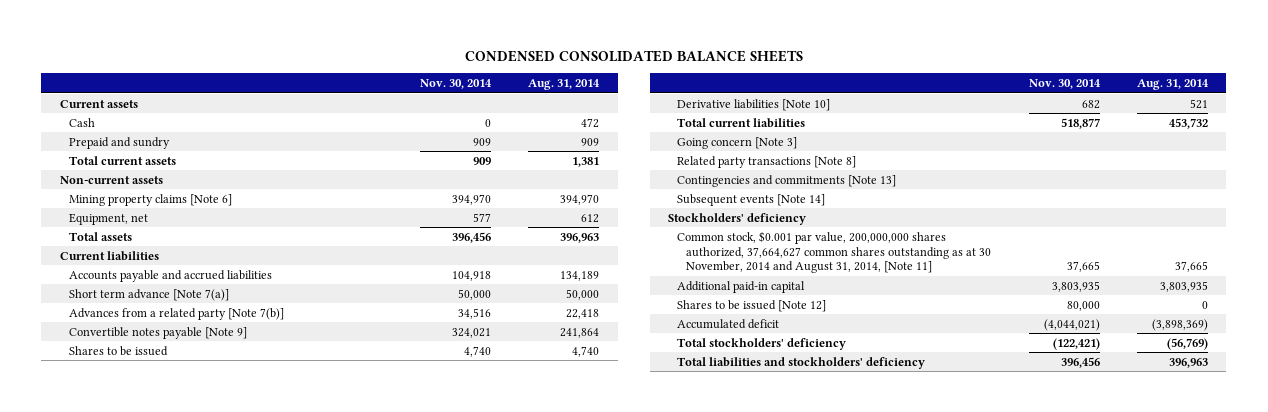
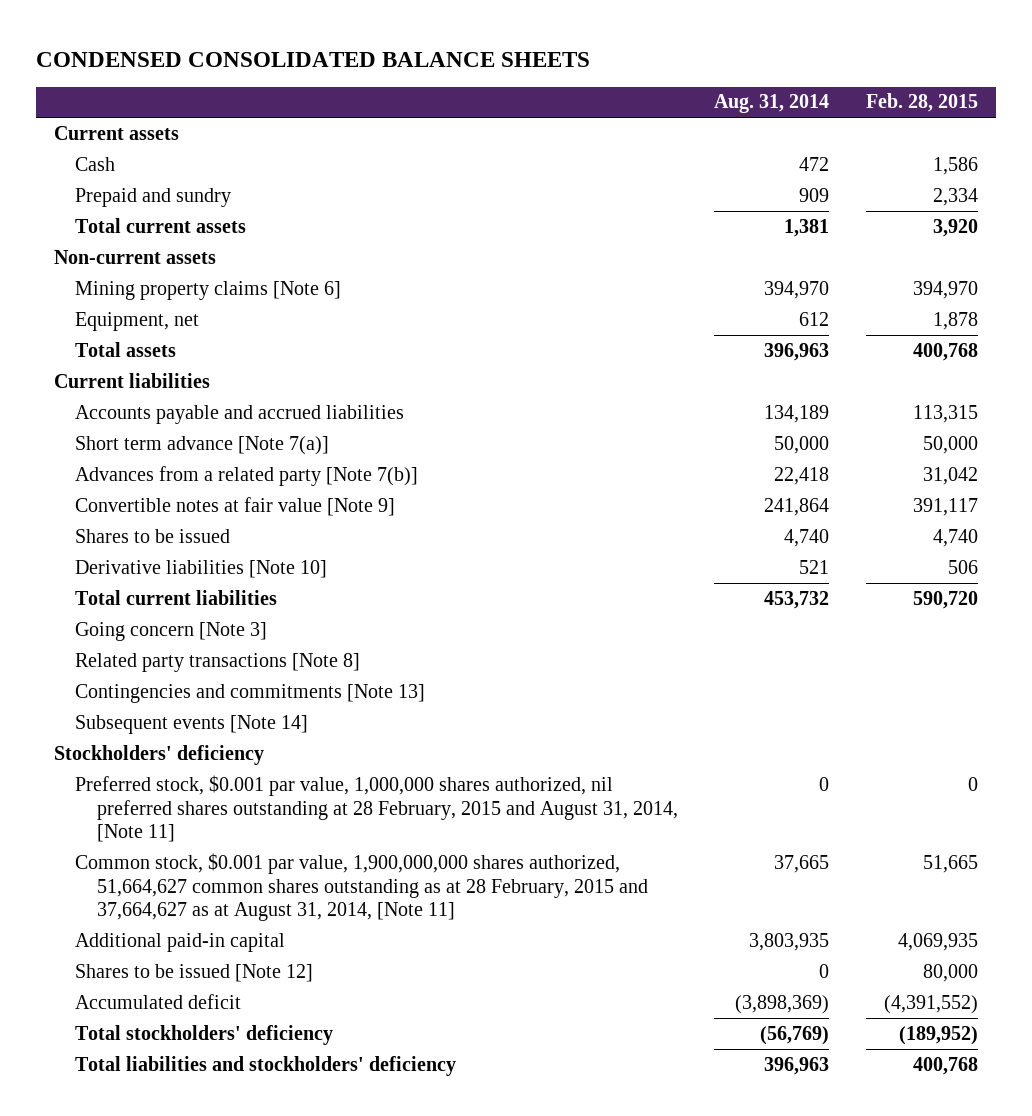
- | Nov. 30, 2014 | Aug. 31, 2014
+ | Aug. 31, 2014 | Feb. 28, 2015
- Convertible notes payable [Note 9] | 324,021 | 241,864
+ Convertible notes at fair value [Note 9] | 241,864 | 391,117
- Common stock, $0.001 par value, 200,000,000 shares authorized, 37,664,627 common shares outstanding as at 30 November, 2014 and August 31, 2014, [Note 11] | 37,665 | 37,665
+ Preferred stock, $0.001 par value, 1,000,000 shares authorized, nil preferred shares outstanding at 28 February, 2015 and August 31, 2014, [Note 11] | 0 | 0
+ Common stock, $0.001 par value, 1,900,000,000 shares authorized, 51,664,627 common shares outstanding as at 28 February, 2015 and 37,664,627 as at August 31, 2014, [Note 11] | 37,665 | 51,665

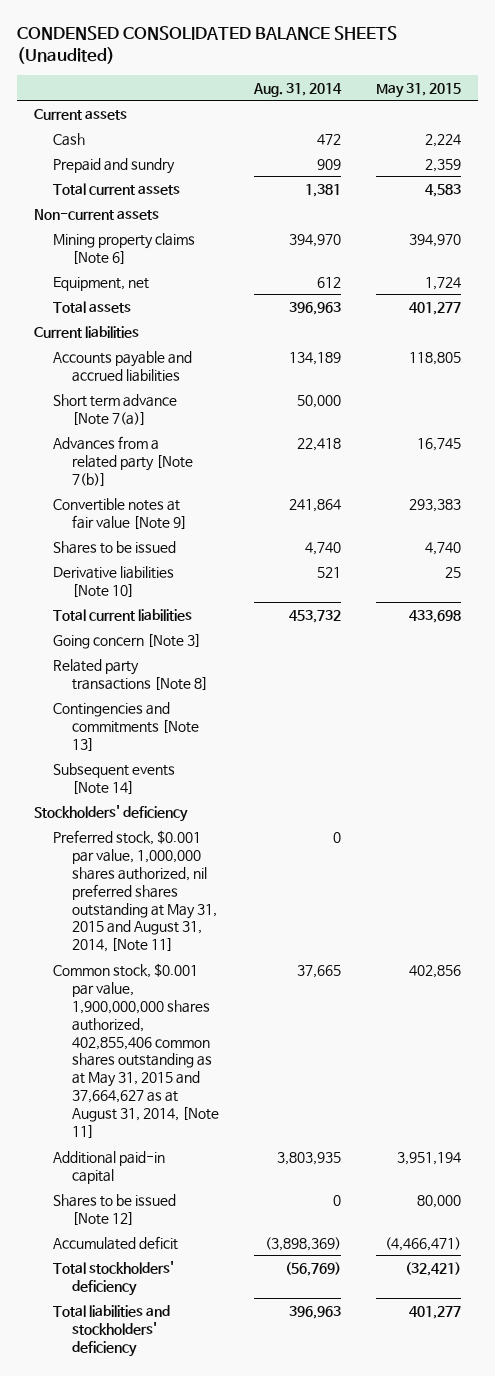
- CONDENSED CONSOLIDATED BALANCE SHEETS
+ CONDENSED CONSOLIDATED BALANCE SHEETS (Unaudited)
- | Aug. 31, 2014 | Feb. 28, 2015
+ | Aug. 31, 2014 | May 31, 2015
- Preferred stock, $0.001 par value, 1,000,000 shares authorized, nil preferred shares outstanding at 28 February, 2015 and August 31, 2014, [Note 11] | 0 | 0
- Common stock, $0.001 par value, 1,900,000,000 shares authorized, 51,664,627 common shares outstanding as at 28 February, 2015 and 37,664,627 as at August 31, 2014, [Note 11] | 37,665 | 51,665
+ Preferred stock, $0.001 par value, 1,000,000 shares authorized, nil preferred shares outstanding at May 31, 2015 and August 31, 2014, [Note 11] | 0 |
+ Common stock, $0.001 par value, 1,900,000,000 shares authorized, 402,855,406 common shares outstanding as at May 31, 2015 and 37,664,627 as at August 31, 2014, [Note 11] | 37,665 | 402,856

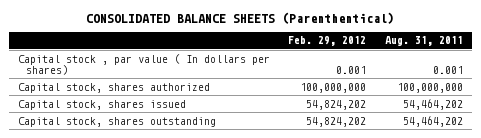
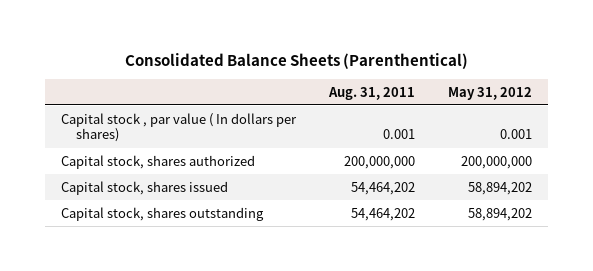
- CONSOLIDATED BALANCE SHEETS (Parenthentical)
+ Consolidated Balance Sheets (Parenthentical)
- | Feb. 29, 2012 | Aug. 31, 2011
+ | Aug. 31, 2011 | May 31, 2012
- Capital stock, shares authorized | 100,000,000 | 100,000,000
+ Capital stock, shares authorized | 200,000,000 | 200,000,000

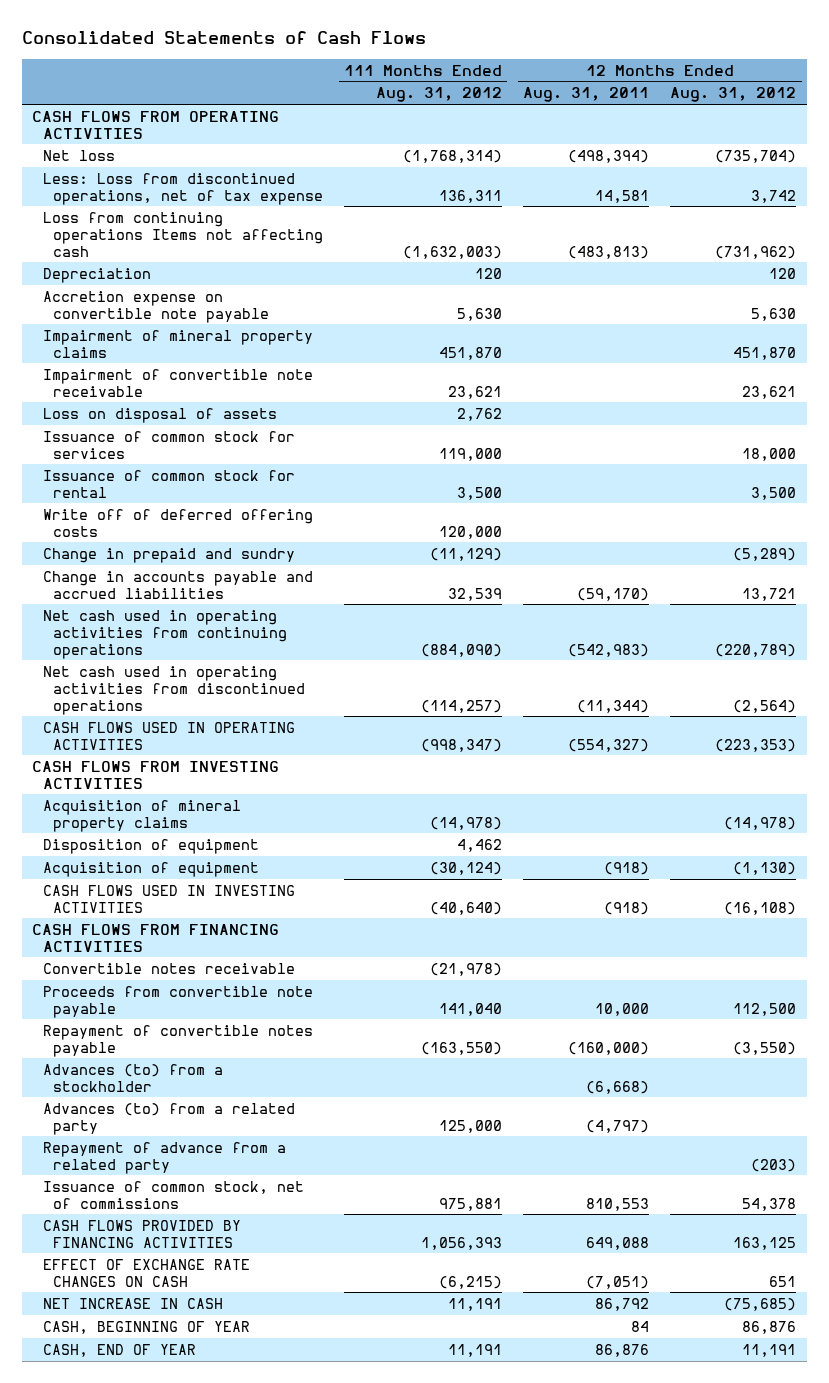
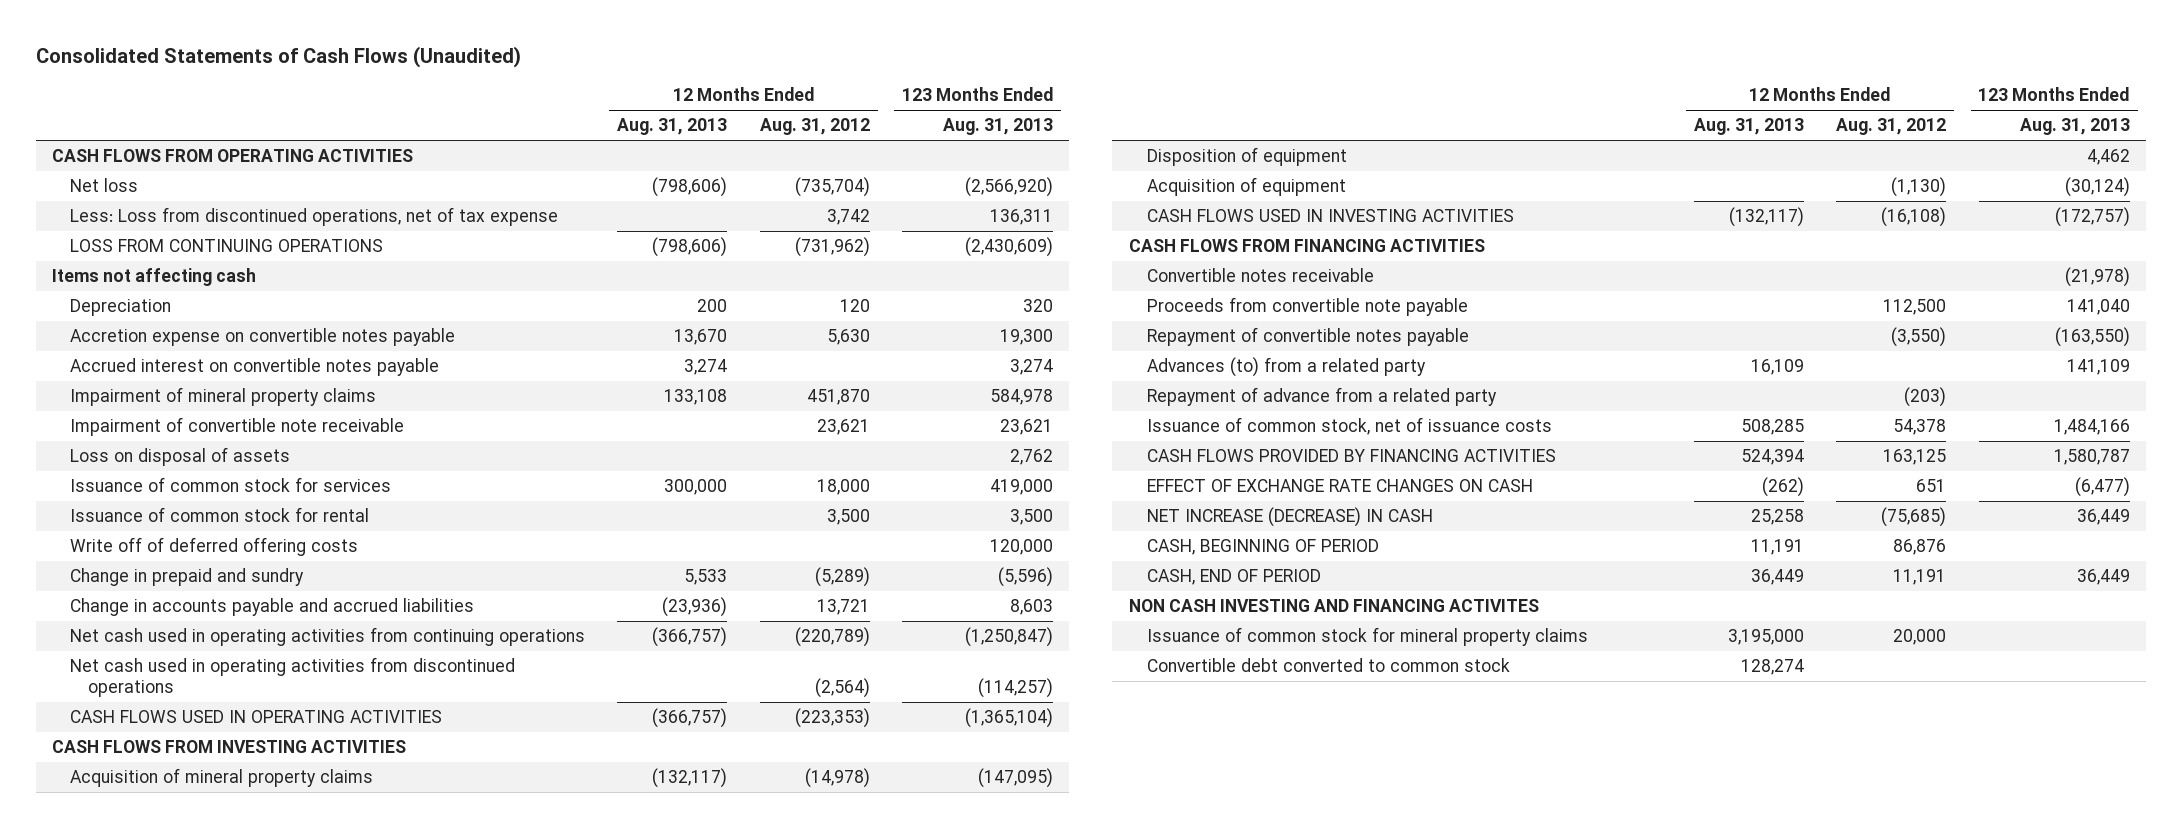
- Consolidated Statements of Cash Flows
+ Consolidated Statements of Cash Flows (Unaudited)
- | 111 Months Ended Aug. 31, 2012 | 12 Months Ended Aug. 31, 2011 | 12 Months Ended Aug. 31, 2012
+ | 12 Months Ended Aug. 31, 2013 | 12 Months Ended Aug. 31, 2012 | 123 Months Ended Aug. 31, 2013
- Loss from continuing operations Items not affecting cash | (1,632,003) | (483,813) | (731,962)
+ LOSS FROM CONTINUING OPERATIONS | (798,606) | (731,962) | (2,430,609)
+ Items not affecting cash
- Accretion expense on convertible note payable | 5,630 | | 5,630
+ Accretion expense on convertible notes payable | 13,670 | 5,630 | 19,300
+ Accrued interest on convertible notes payable | 3,274 | | 3,274
- Advances (to) from a stockholder | | (6,668) |
- Issuance of common stock, net of commissions | 975,881 | 810,553 | 54,378
+ Issuance of common stock, net of issuance costs | 508,285 | 54,378 | 1,484,166
- NET INCREASE IN CASH | 11,191 | 86,792 | (75,685)
- CASH, BEGINNING OF YEAR | | 84 | 86,876
- CASH, END OF YEAR | 11,191 | 86,876 | 11,191
+ NET INCREASE (DECREASE) IN CASH | 25,258 | (75,685) | 36,449
+ CASH, BEGINNING OF PERIOD | 11,191 | 86,876 |
+ CASH, END OF PERIOD | 36,449 | 11,191 | 36,449
+ NON CASH INVESTING AND FINANCING ACTIVITES
+ Issuance of common stock for mineral property claims | 3,195,000 | 20,000 |
+ Convertible debt converted to common stock | 128,274 | |

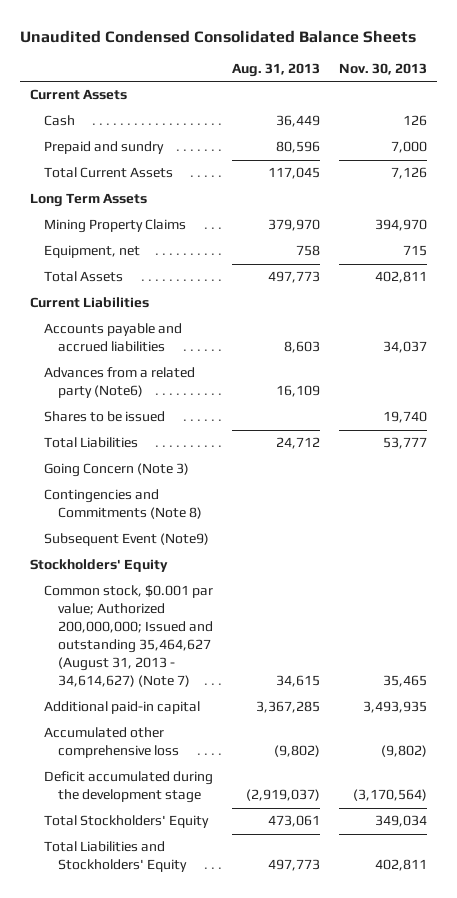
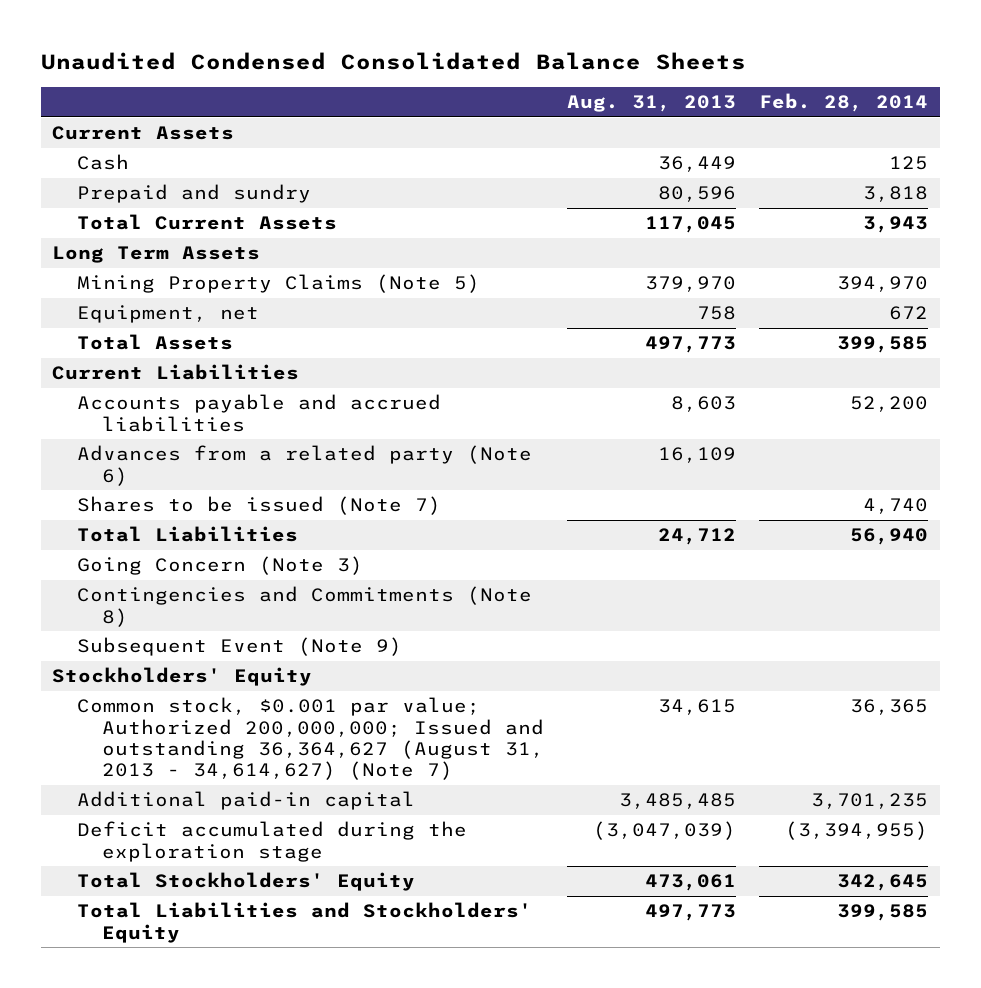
- | Aug. 31, 2013 | Nov. 30, 2013
+ | Aug. 31, 2013 | Feb. 28, 2014
- Mining Property Claims | 379,970 | 394,970
+ Mining Property Claims (Note 5) | 379,970 | 394,970
- Advances from a related party (Note6) | 16,109 |
- Shares to be issued | | 19,740
+ Advances from a related party (Note 6) | 16,109 |
+ Shares to be issued (Note 7) | | 4,740
- Subsequent Event (Note9)
+ Subsequent Event (Note 9)
- Common stock, $0.001 par value; Authorized 200,000,000; Issued and outstanding 35,464,627 (August 31, 2013 - 34,614,627) (Note 7) | 34,615 | 35,465
- Additional paid-in capital | 3,367,285 | 3,493,935
- Accumulated other comprehensive loss | (9,802) | (9,802)
- Deficit accumulated during the development stage | (2,919,037) | (3,170,564)
+ Common stock, $0.001 par value; Authorized 200,000,000; Issued and outstanding 36,364,627 (August 31, 2013 - 34,614,627) (Note 7) | 34,615 | 36,365
+ Additional paid-in capital | 3,485,485 | 3,701,235
+ Deficit accumulated during the exploration stage | (3,047,039) | (3,394,955)

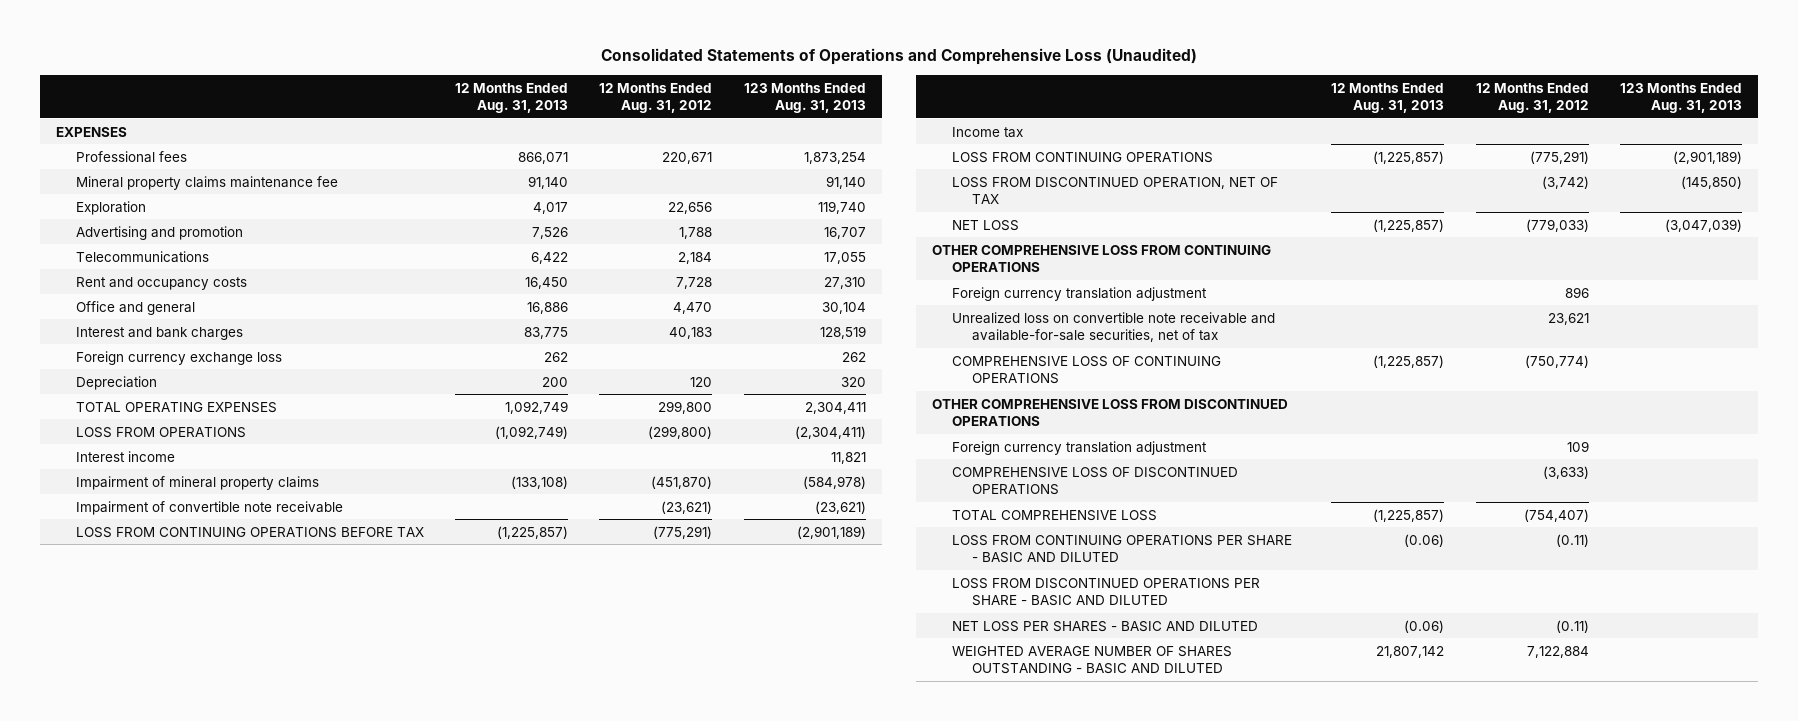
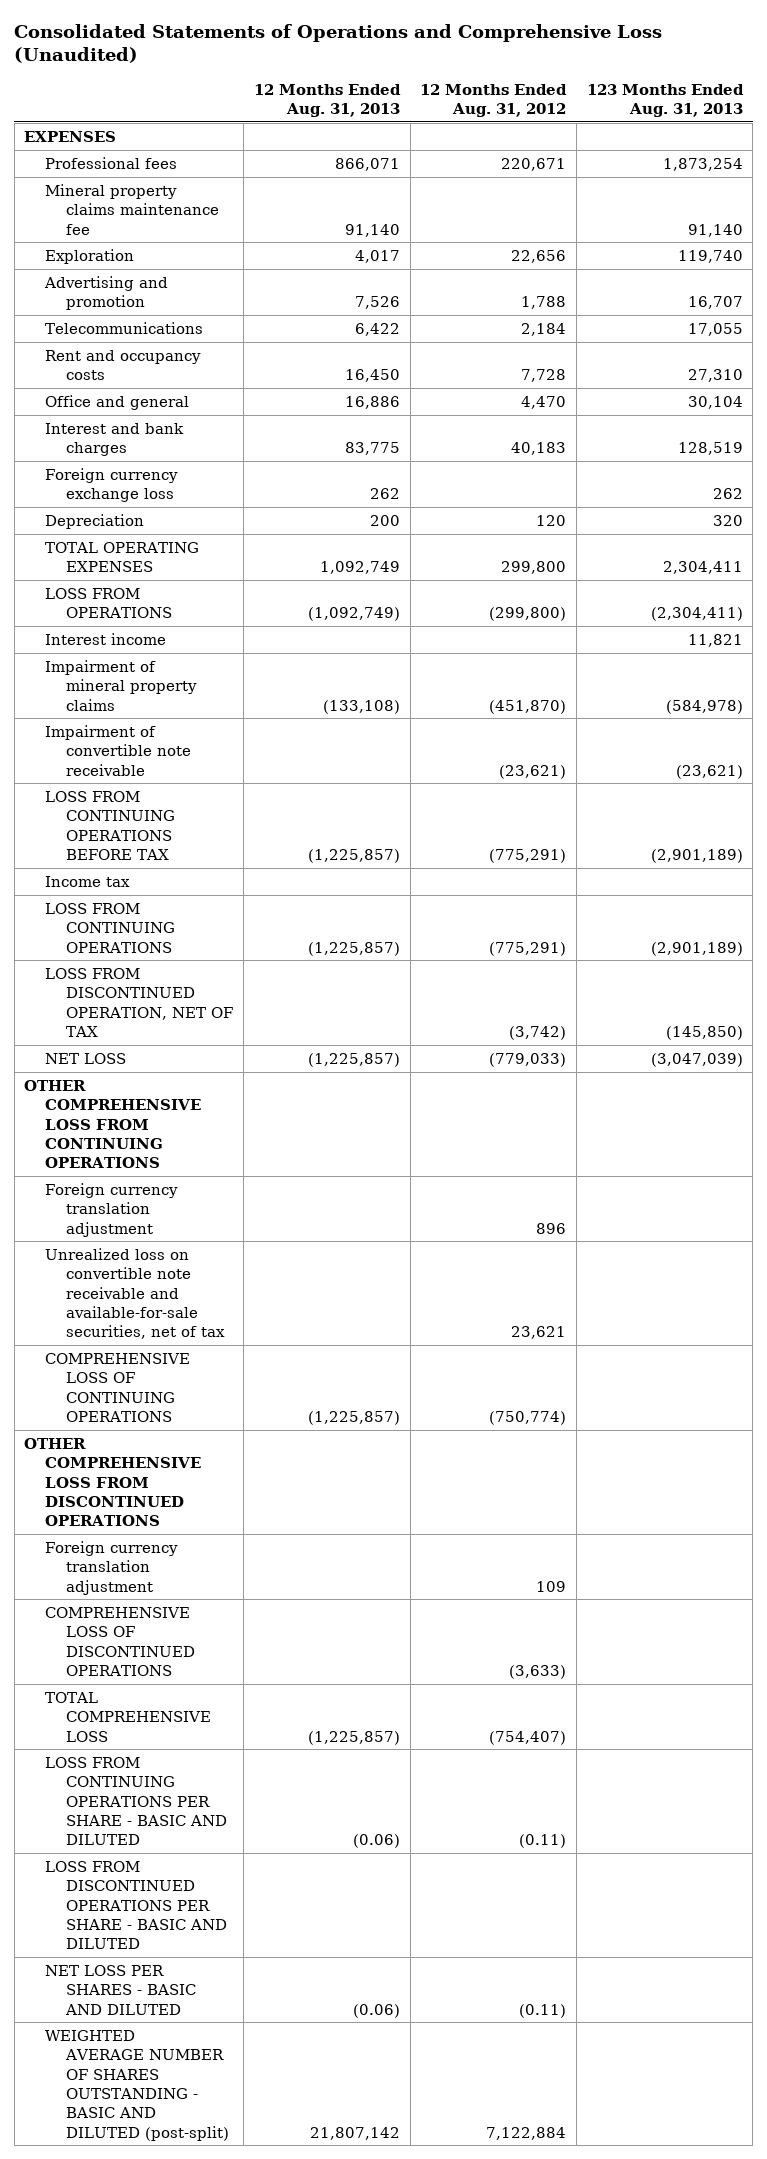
- WEIGHTED AVERAGE NUMBER OF SHARES OUTSTANDING - BASIC AND DILUTED | 21,807,142 | 7,122,884 |
+ WEIGHTED AVERAGE NUMBER OF SHARES OUTSTANDING - BASIC AND DILUTED (post-split) | 21,807,142 | 7,122,884 |

